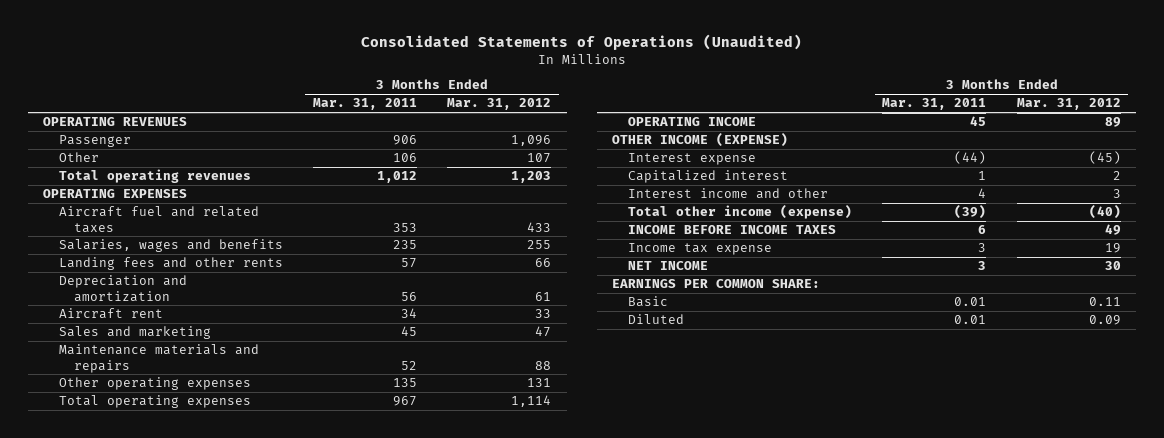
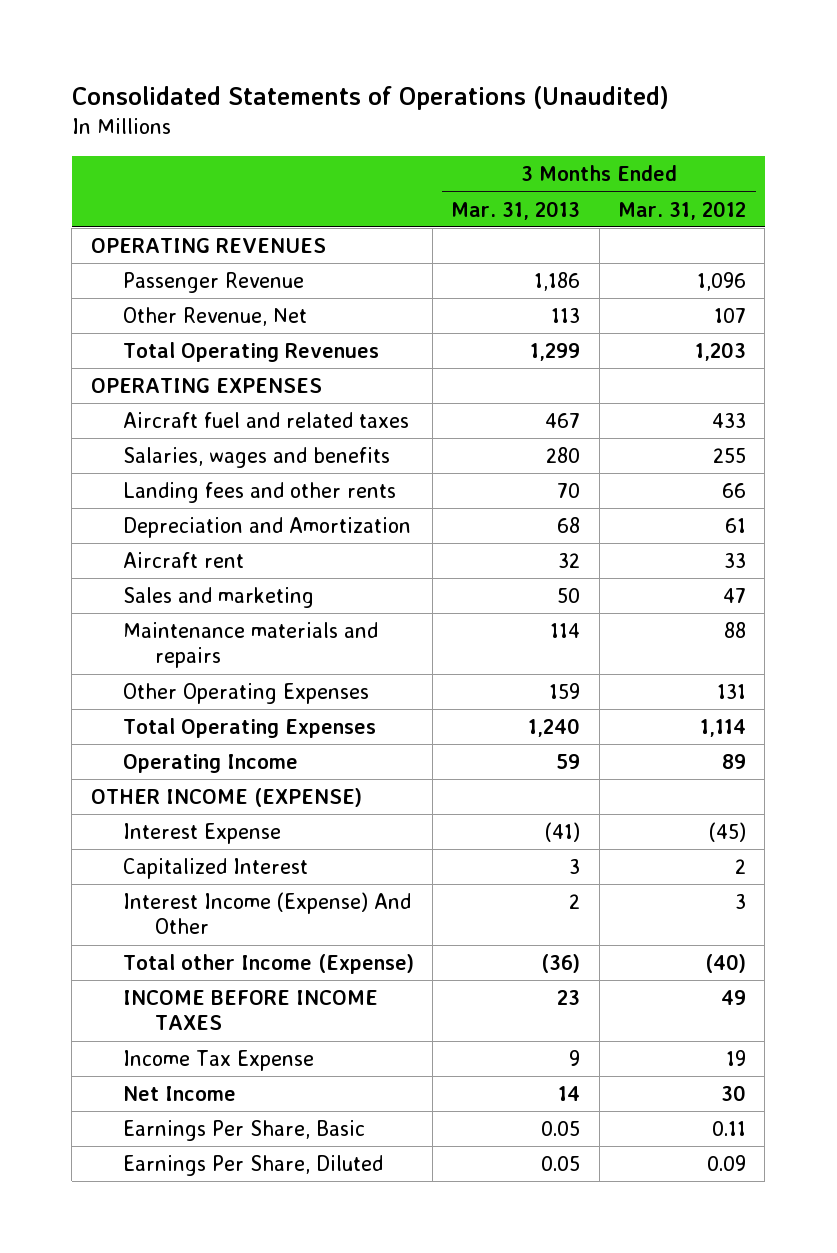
- | 3 Months Ended Mar. 31, 2011 | 3 Months Ended Mar. 31, 2012
+ | 3 Months Ended Mar. 31, 2013 | 3 Months Ended Mar. 31, 2012
- Passenger | 906 | 1,096
- Other | 106 | 107
- Total operating revenues | 1,012 | 1,203
+ Passenger Revenue | 1,186 | 1,096
+ Other Revenue, Net | 113 | 107
+ Total Operating Revenues | 1,299 | 1,203
- Depreciation and amortization | 56 | 61
+ Depreciation and Amortization | 68 | 61
- Other operating expenses | 135 | 131
- Total operating expenses | 967 | 1,114
- OPERATING INCOME | 45 | 89
+ Other Operating Expenses | 159 | 131
+ Total Operating Expenses | 1,240 | 1,114
+ Operating Income | 59 | 89
- Interest expense | (44) | (45)
- Capitalized interest | 1 | 2
- Interest income and other | 4 | 3
- Total other income (expense) | (39) | (40)
+ Interest Expense | (41) | (45)
+ Capitalized Interest | 3 | 2
+ Interest Income (Expense) And Other | 2 | 3
+ Total other Income (Expense) | (36) | (40)
- Income tax expense | 3 | 19
- NET INCOME | 3 | 30
- EARNINGS PER COMMON SHARE:
- Basic | 0.01 | 0.11
- Diluted | 0.01 | 0.09
+ Income Tax Expense | 9 | 19
+ Net Income | 14 | 30
+ Earnings Per Share, Basic | 0.05 | 0.11
+ Earnings Per Share, Diluted | 0.05 | 0.09

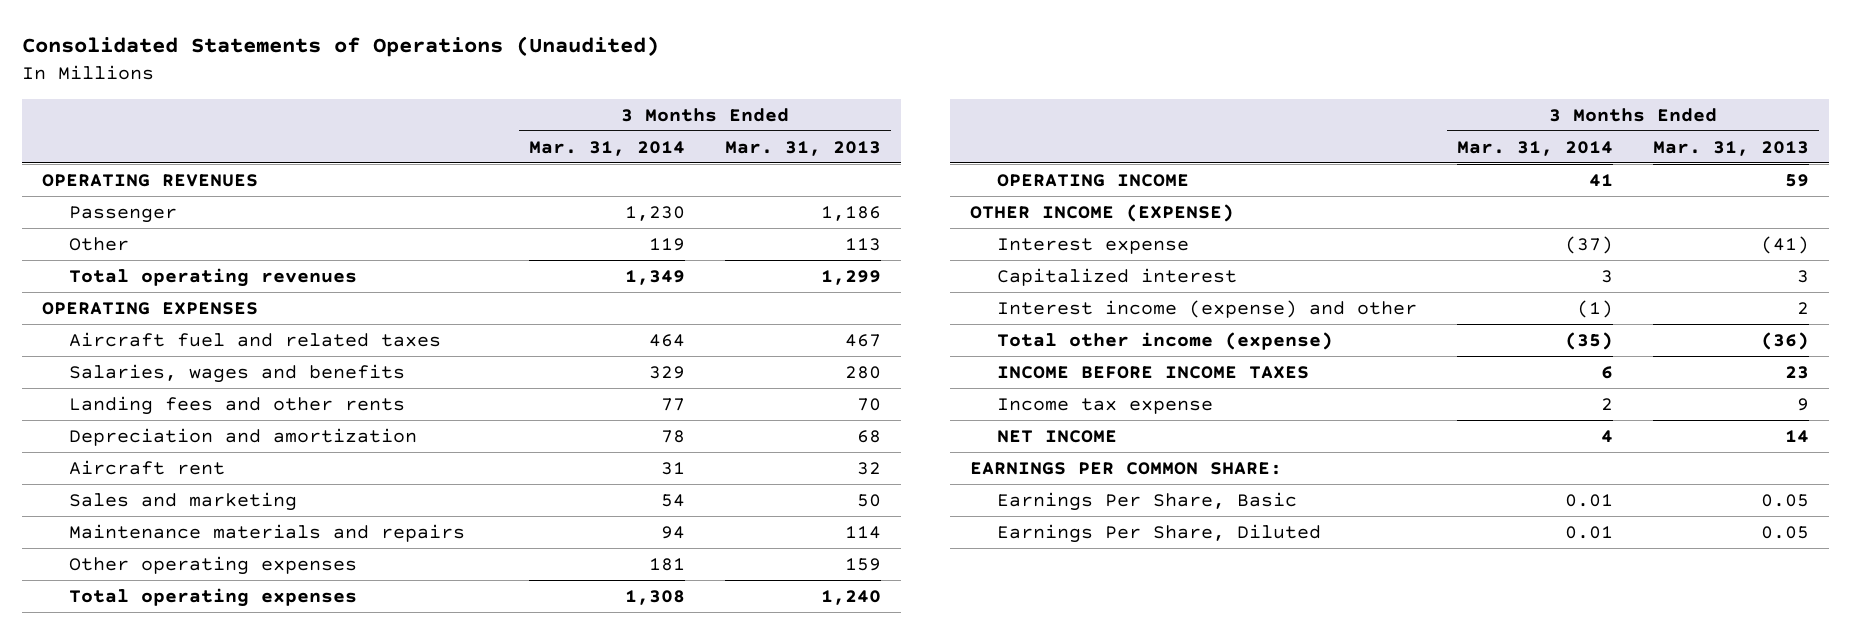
- | 3 Months Ended Mar. 31, 2013 | 3 Months Ended Mar. 31, 2012
+ | 3 Months Ended Mar. 31, 2014 | 3 Months Ended Mar. 31, 2013
- Passenger Revenue | 1,186 | 1,096
- Other Revenue, Net | 113 | 107
- Total Operating Revenues | 1,299 | 1,203
+ Passenger | 1,230 | 1,186
+ Other | 119 | 113
+ Total operating revenues | 1,349 | 1,299
- Depreciation and Amortization | 68 | 61
+ Depreciation and amortization | 78 | 68
- Other Operating Expenses | 159 | 131
- Total Operating Expenses | 1,240 | 1,114
- Operating Income | 59 | 89
+ Other operating expenses | 181 | 159
+ Total operating expenses | 1,308 | 1,240
+ OPERATING INCOME | 41 | 59
- Interest Expense | (41) | (45)
- Capitalized Interest | 3 | 2
- Interest Income (Expense) And Other | 2 | 3
- Total other Income (Expense) | (36) | (40)
+ Interest expense | (37) | (41)
+ Capitalized interest | 3 | 3
+ Interest income (expense) and other | (1) | 2
+ Total other income (expense) | (35) | (36)
- Income Tax Expense | 9 | 19
- Net Income | 14 | 30
+ Income tax expense | 2 | 9
+ NET INCOME | 4 | 14
+ EARNINGS PER COMMON SHARE:

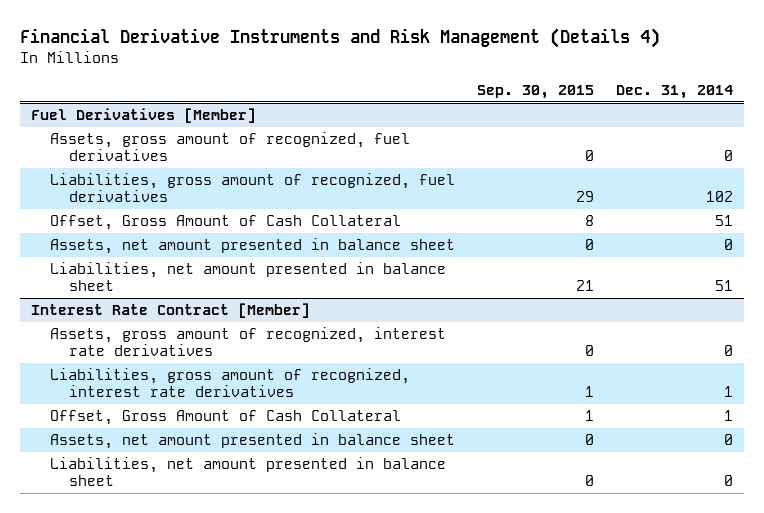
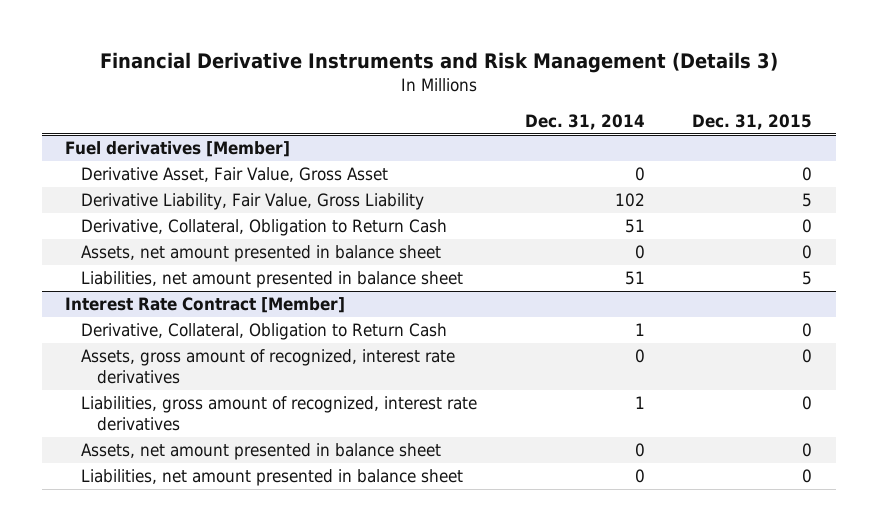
- Financial Derivative Instruments and Risk Management (Details 4)
+ Financial Derivative Instruments and Risk Management (Details 3)
- | Sep. 30, 2015 | Dec. 31, 2014
+ | Dec. 31, 2014 | Dec. 31, 2015
- Fuel Derivatives [Member]
- Assets, gross amount of recognized, fuel derivatives | 0 | 0
- Liabilities, gross amount of recognized, fuel derivatives | 29 | 102
- Offset, Gross Amount of Cash Collateral | 8 | 51
+ Fuel derivatives [Member]
+ Derivative Asset, Fair Value, Gross Asset | 0 | 0
+ Derivative Liability, Fair Value, Gross Liability | 102 | 5
+ Derivative, Collateral, Obligation to Return Cash | 51 | 0
@ Interest Rate Contract [Member]
+ Derivative, Collateral, Obligation to Return Cash | 1 | 0
- Offset, Gross Amount of Cash Collateral | 1 | 1

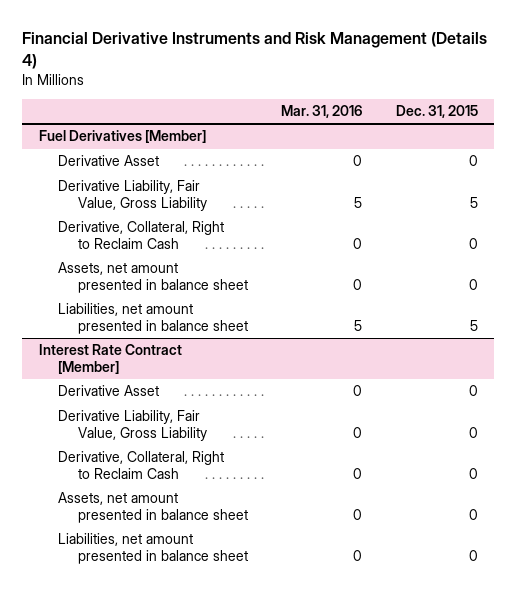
- Financial Derivative Instruments and Risk Management (Details 3)
+ Financial Derivative Instruments and Risk Management (Details 4)
- | Dec. 31, 2014 | Dec. 31, 2015
+ | Mar. 31, 2016 | Dec. 31, 2015
- Fuel derivatives [Member]
- Derivative Asset, Fair Value, Gross Asset | 0 | 0
+ Fuel Derivatives [Member]
+ Derivative Asset | 0 | 0
- Derivative, Collateral, Obligation to Return Cash | 51 | 0
+ Derivative, Collateral, Right to Reclaim Cash | 0 | 0
@ Interest Rate Contract [Member]
- Derivative, Collateral, Obligation to Return Cash | 1 | 0
- Assets, gross amount of recognized, interest rate derivatives | 0 | 0
- Liabilities, gross amount of recognized, interest rate derivatives | 1 | 0
+ Derivative Asset | 0 | 0
+ Derivative Liability, Fair Value, Gross Liability | 0 | 0
+ Derivative, Collateral, Right to Reclaim Cash | 0 | 0

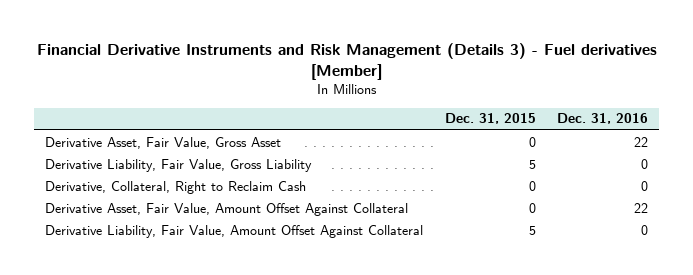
- Financial Derivative Instruments and Risk Management (Details 4)
+ Financial Derivative Instruments and Risk Management (Details 3) - Fuel derivatives [Member]
- | Mar. 31, 2016 | Dec. 31, 2015
+ | Dec. 31, 2015 | Dec. 31, 2016
- Fuel Derivatives [Member]
- Derivative Asset | 0 | 0
+ Derivative Asset, Fair Value, Gross Asset | 0 | 22
- Assets, net amount presented in balance sheet | 0 | 0
- Liabilities, net amount presented in balance sheet | 5 | 5
- Interest Rate Contract [Member]
- Derivative Asset | 0 | 0
- Derivative Liability, Fair Value, Gross Liability | 0 | 0
- Derivative, Collateral, Right to Reclaim Cash | 0 | 0
- Assets, net amount presented in balance sheet | 0 | 0
- Liabilities, net amount presented in balance sheet | 0 | 0
+ Derivative Asset, Fair Value, Amount Offset Against Collateral | 0 | 22
+ Derivative Liability, Fair Value, Amount Offset Against Collateral | 5 | 0

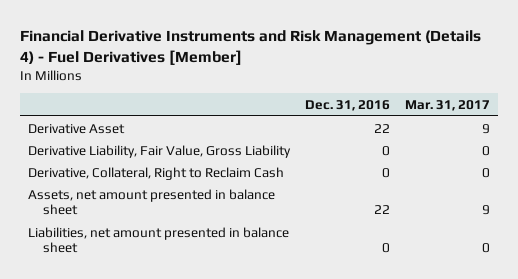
- Financial Derivative Instruments and Risk Management (Details 3) - Fuel derivatives [Member]
+ Financial Derivative Instruments and Risk Management (Details 4) - Fuel Derivatives [Member]
- | Dec. 31, 2015 | Dec. 31, 2016
+ | Dec. 31, 2016 | Mar. 31, 2017
- Derivative Asset, Fair Value, Gross Asset | 0 | 22
+ Derivative Asset | 22 | 9
- Derivative Asset, Fair Value, Amount Offset Against Collateral | 0 | 22
- Derivative Liability, Fair Value, Amount Offset Against Collateral | 5 | 0
+ Assets, net amount presented in balance sheet | 22 | 9
+ Liabilities, net amount presented in balance sheet | 0 | 0

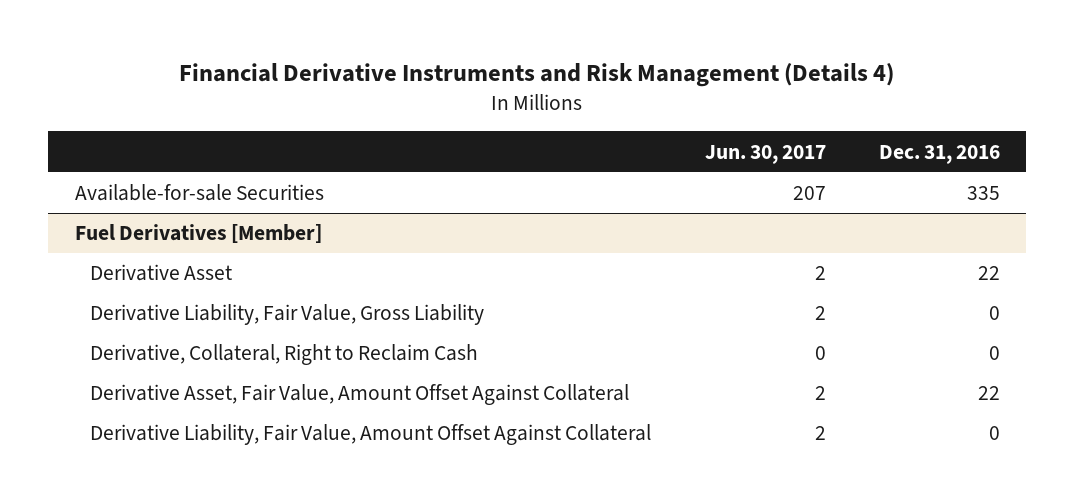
- Financial Derivative Instruments and Risk Management (Details 4) - Fuel Derivatives [Member]
+ Financial Derivative Instruments and Risk Management (Details 4)
- | Dec. 31, 2016 | Mar. 31, 2017
+ | Jun. 30, 2017 | Dec. 31, 2016
+ Available-for-sale Securities | 207 | 335
+ Fuel Derivatives [Member]
- Assets, net amount presented in balance sheet | 22 | 9
- Liabilities, net amount presented in balance sheet | 0 | 0
+ Derivative Asset, Fair Value, Amount Offset Against Collateral | 2 | 22
+ Derivative Liability, Fair Value, Amount Offset Against Collateral | 2 | 0

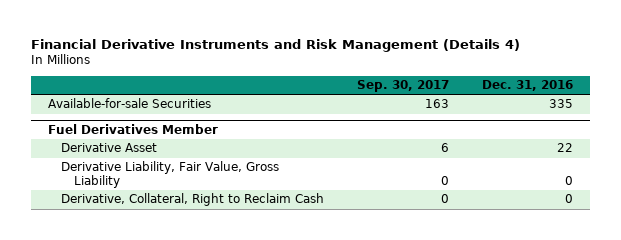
- | Jun. 30, 2017 | Dec. 31, 2016
+ | Sep. 30, 2017 | Dec. 31, 2016
- Fuel Derivatives [Member]
+ Fuel Derivatives Member
- Derivative Asset, Fair Value, Amount Offset Against Collateral | 2 | 22
- Derivative Liability, Fair Value, Amount Offset Against Collateral | 2 | 0

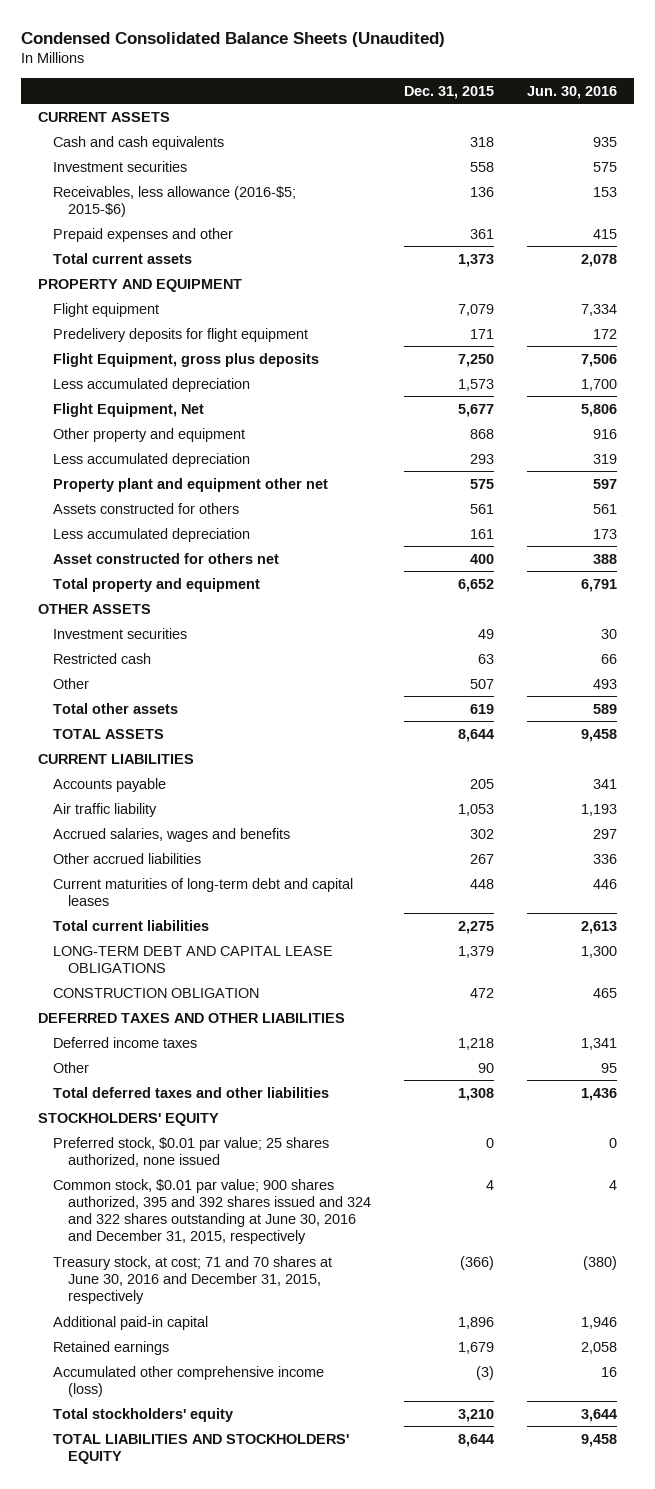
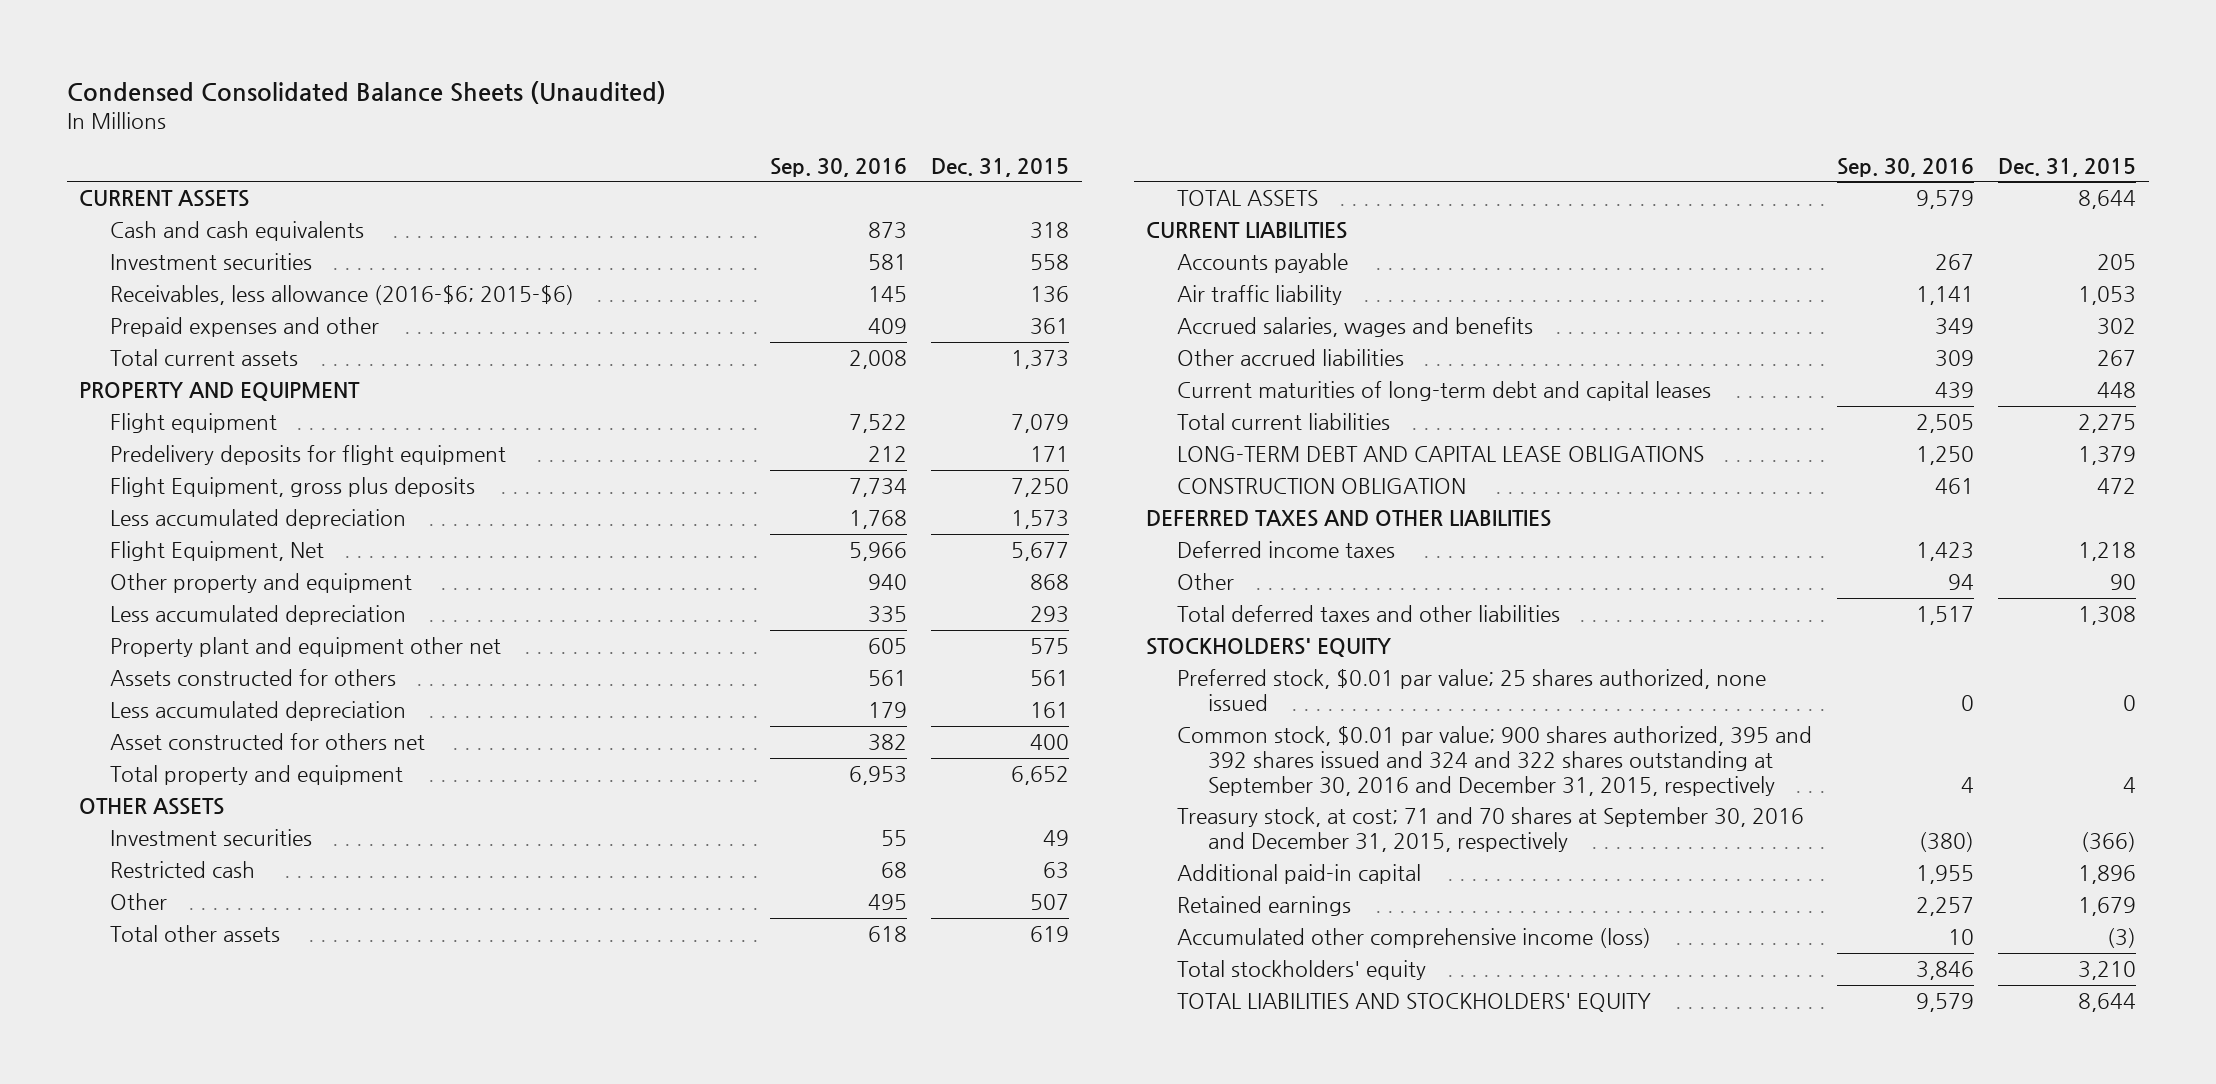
- | Dec. 31, 2015 | Jun. 30, 2016
+ | Sep. 30, 2016 | Dec. 31, 2015
- Receivables, less allowance (2016-$5; 2015-$6) | 136 | 153
+ Receivables, less allowance (2016-$6; 2015-$6) | 145 | 136
- Common stock, $0.01 par value; 900 shares authorized, 395 and 392 shares issued and 324 and 322 shares outstanding at June 30, 2016 and December 31, 2015, respectively | 4 | 4
- Treasury stock, at cost; 71 and 70 shares at June 30, 2016 and December 31, 2015, respectively | (366) | (380)
+ Common stock, $0.01 par value; 900 shares authorized, 395 and 392 shares issued and 324 and 322 shares outstanding at September 30, 2016 and December 31, 2015, respectively | 4 | 4
+ Treasury stock, at cost; 71 and 70 shares at September 30, 2016 and December 31, 2015, respectively | (380) | (366)

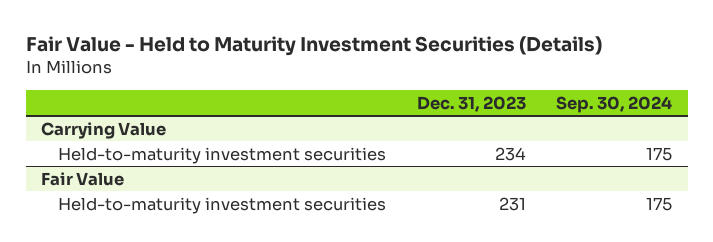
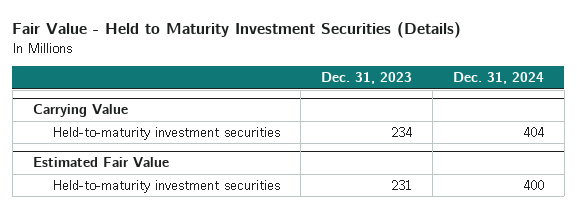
- | Dec. 31, 2023 | Sep. 30, 2024
+ | Dec. 31, 2023 | Dec. 31, 2024
- Fair Value
+ Estimated Fair Value

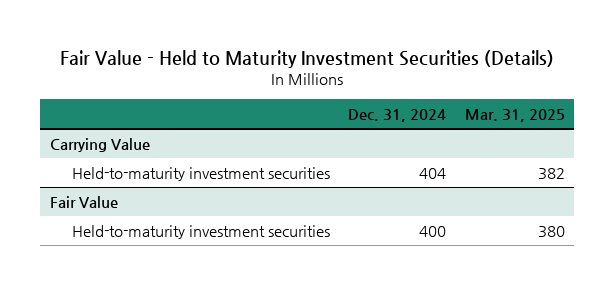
- | Dec. 31, 2023 | Dec. 31, 2024
+ | Dec. 31, 2024 | Mar. 31, 2025
- Estimated Fair Value
+ Fair Value

